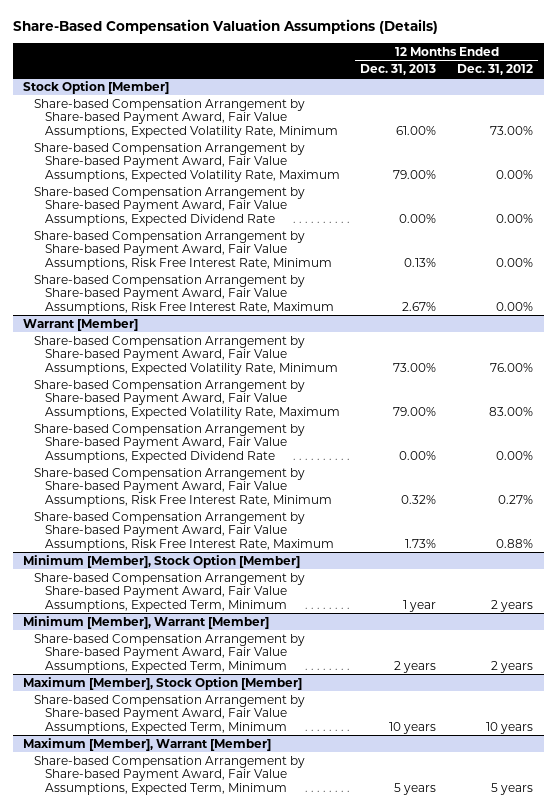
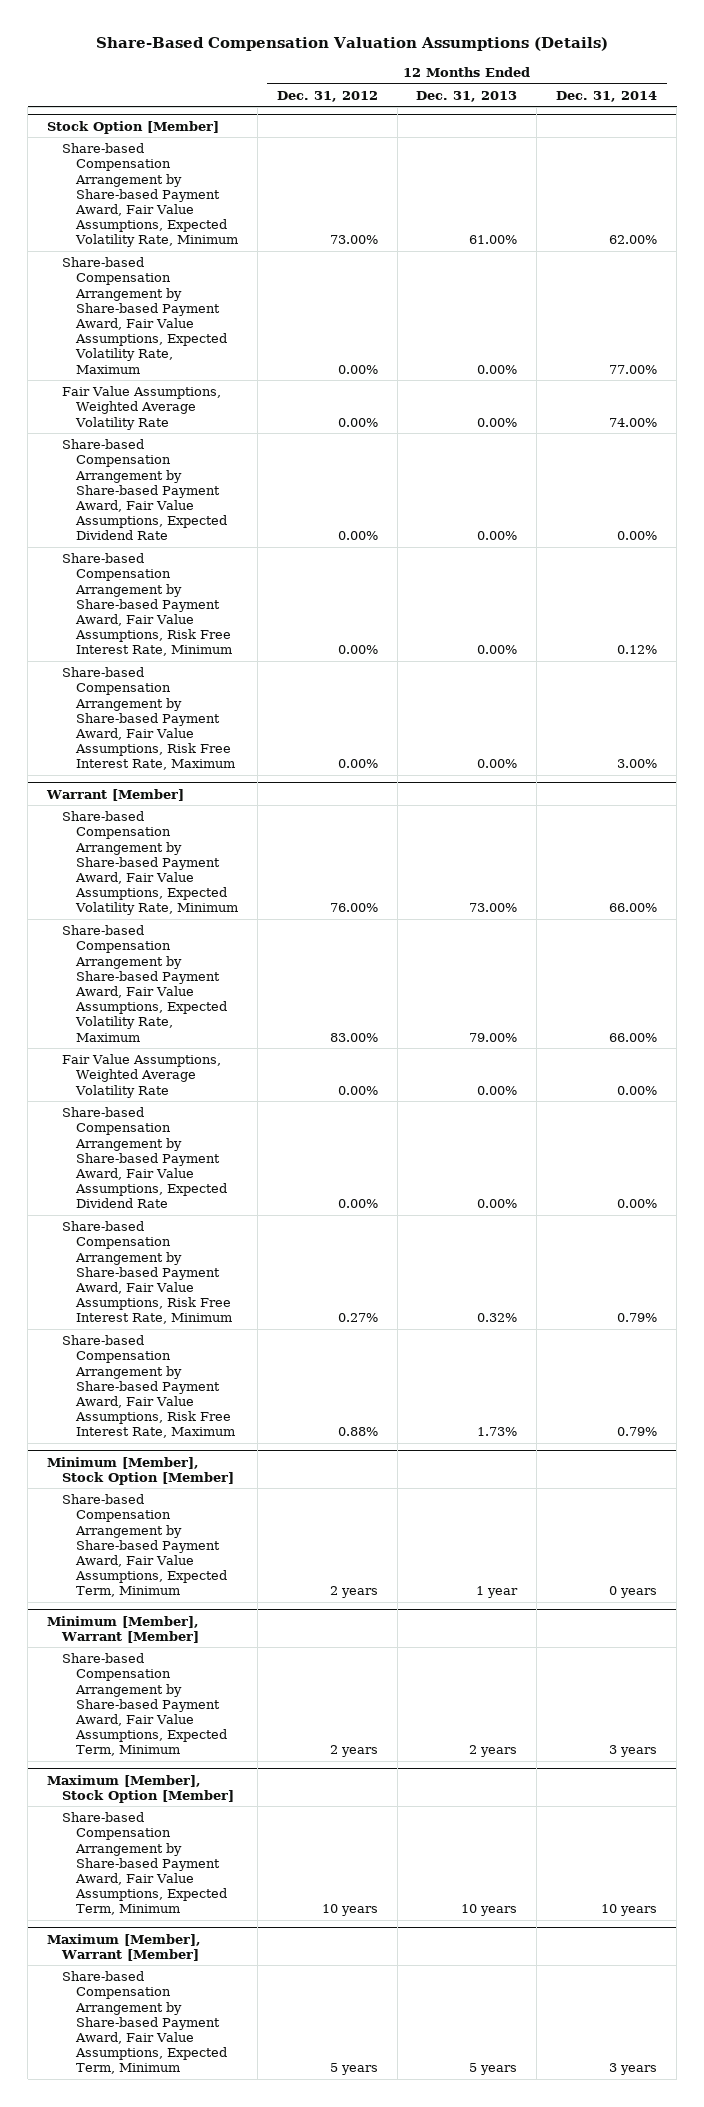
- | 12 Months Ended Dec. 31, 2013 | 12 Months Ended Dec. 31, 2012
+ | 12 Months Ended Dec. 31, 2012 | 12 Months Ended Dec. 31, 2013 | 12 Months Ended Dec. 31, 2014
@ Stock Option [Member]
- Share-based Compensation Arrangement by Share-based Payment Award, Fair Value Assumptions, Expected Volatility Rate, Maximum | 79.00% | 0.00%
+ Share-based Compensation Arrangement by Share-based Payment Award, Fair Value Assumptions, Expected Volatility Rate, Maximum | 0.00% | 0.00% | 77.00%
+ Fair Value Assumptions, Weighted Average Volatility Rate | 0.00% | 0.00% | 74.00%
- Share-based Compensation Arrangement by Share-based Payment Award, Fair Value Assumptions, Risk Free Interest Rate, Minimum | 0.13% | 0.00%
- Share-based Compensation Arrangement by Share-based Payment Award, Fair Value Assumptions, Risk Free Interest Rate, Maximum | 2.67% | 0.00%
+ Share-based Compensation Arrangement by Share-based Payment Award, Fair Value Assumptions, Risk Free Interest Rate, Minimum | 0.00% | 0.00% | 0.12%
+ Share-based Compensation Arrangement by Share-based Payment Award, Fair Value Assumptions, Risk Free Interest Rate, Maximum | 0.00% | 0.00% | 3.00%
@ Warrant [Member]
+ Fair Value Assumptions, Weighted Average Volatility Rate | 0.00% | 0.00% | 0.00%

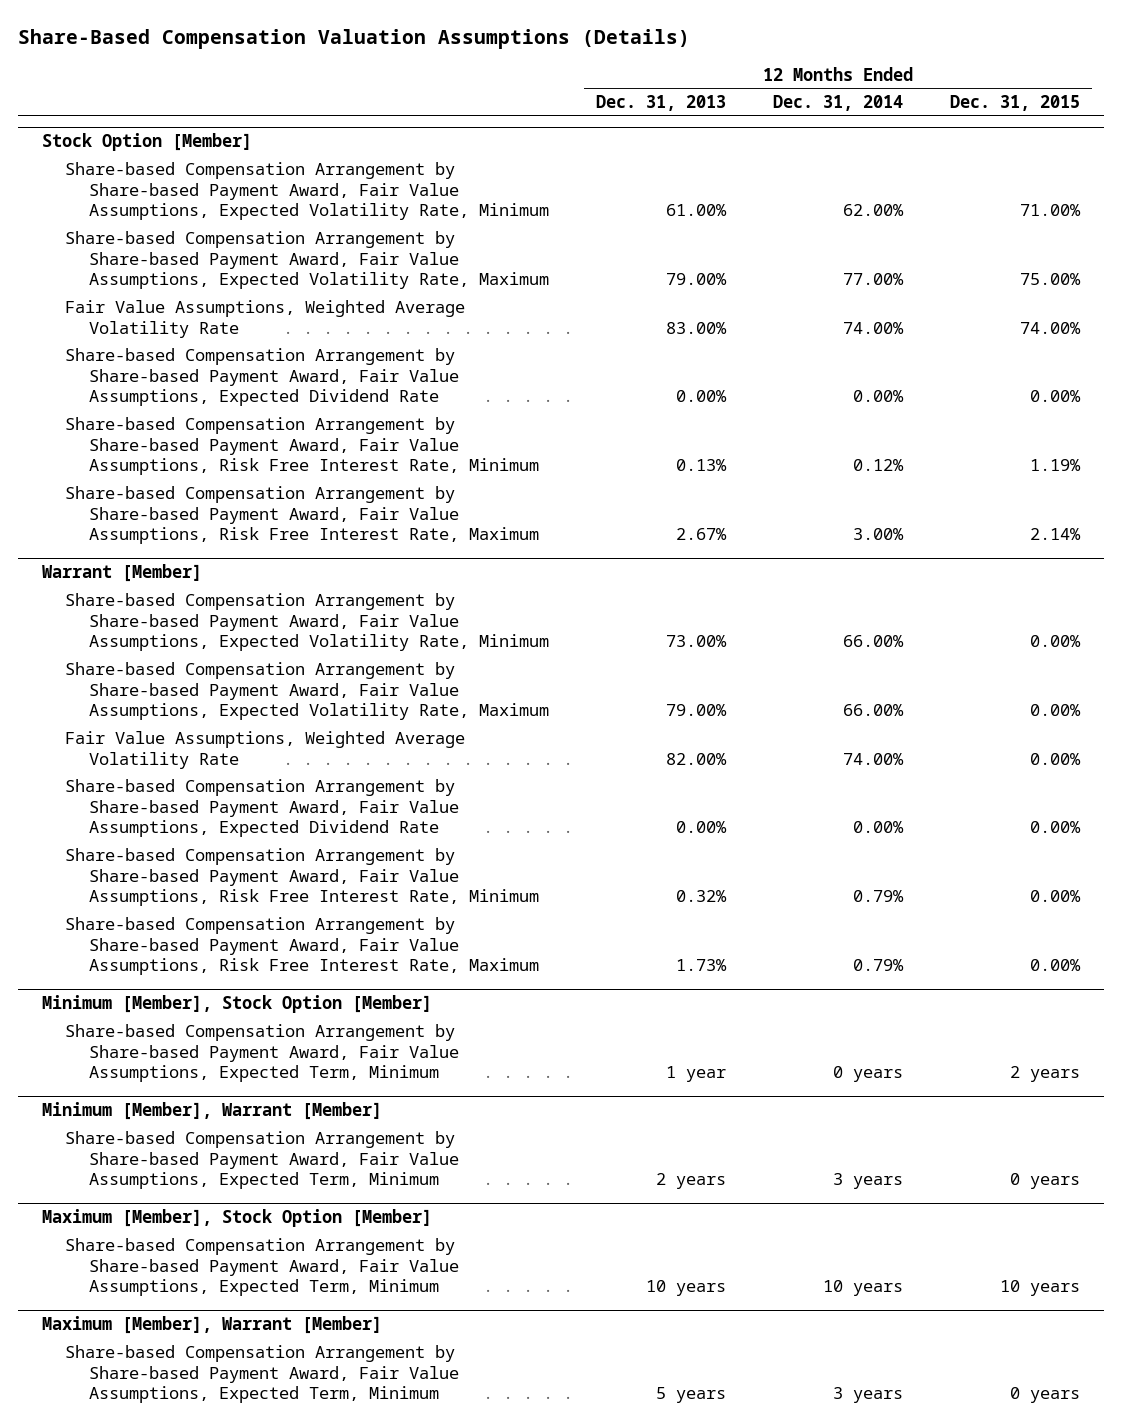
- | 12 Months Ended Dec. 31, 2012 | 12 Months Ended Dec. 31, 2013 | 12 Months Ended Dec. 31, 2014
+ | 12 Months Ended Dec. 31, 2013 | 12 Months Ended Dec. 31, 2014 | 12 Months Ended Dec. 31, 2015
@ Stock Option [Member]
- Share-based Compensation Arrangement by Share-based Payment Award, Fair Value Assumptions, Expected Volatility Rate, Maximum | 0.00% | 0.00% | 77.00%
- Fair Value Assumptions, Weighted Average Volatility Rate | 0.00% | 0.00% | 74.00%
+ Share-based Compensation Arrangement by Share-based Payment Award, Fair Value Assumptions, Expected Volatility Rate, Maximum | 79.00% | 77.00% | 75.00%
+ Fair Value Assumptions, Weighted Average Volatility Rate | 83.00% | 74.00% | 74.00%
- Share-based Compensation Arrangement by Share-based Payment Award, Fair Value Assumptions, Risk Free Interest Rate, Minimum | 0.00% | 0.00% | 0.12%
- Share-based Compensation Arrangement by Share-based Payment Award, Fair Value Assumptions, Risk Free Interest Rate, Maximum | 0.00% | 0.00% | 3.00%
+ Share-based Compensation Arrangement by Share-based Payment Award, Fair Value Assumptions, Risk Free Interest Rate, Minimum | 0.13% | 0.12% | 1.19%
+ Share-based Compensation Arrangement by Share-based Payment Award, Fair Value Assumptions, Risk Free Interest Rate, Maximum | 2.67% | 3.00% | 2.14%
@ Warrant [Member]
- Fair Value Assumptions, Weighted Average Volatility Rate | 0.00% | 0.00% | 0.00%
+ Fair Value Assumptions, Weighted Average Volatility Rate | 82.00% | 74.00% | 0.00%

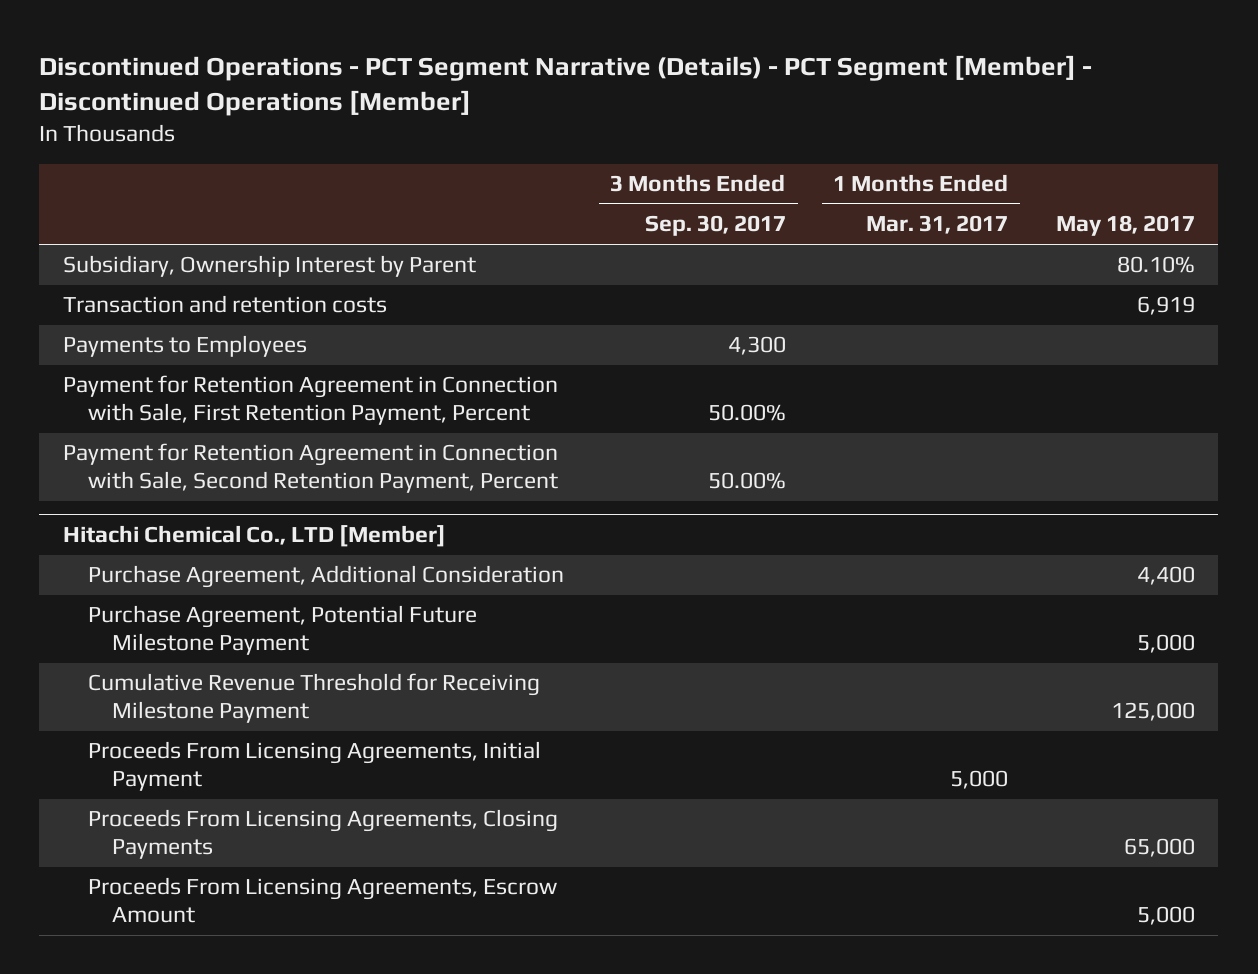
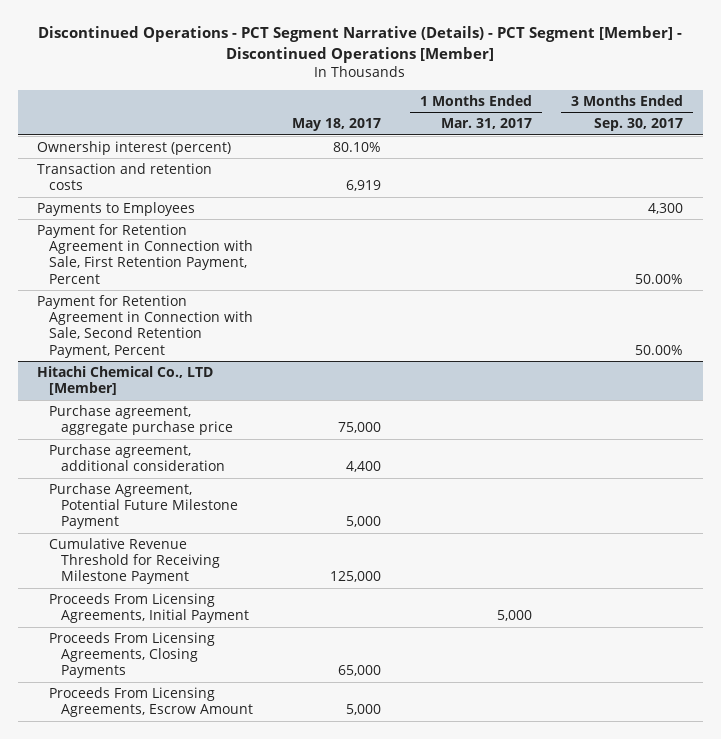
- | 3 Months Ended Sep. 30, 2017 | 1 Months Ended Mar. 31, 2017 | May 18, 2017
+ | May 18, 2017 | 1 Months Ended Mar. 31, 2017 | 3 Months Ended Sep. 30, 2017
- Subsidiary, Ownership Interest by Parent | | | 80.10%
+ Ownership interest (percent) | 80.10% | |
@ Hitachi Chemical Co., LTD [Member]
- Purchase Agreement, Additional Consideration | | | 4,400
+ Purchase agreement, aggregate purchase price | 75,000 | |
+ Purchase agreement, additional consideration | 4,400 | |

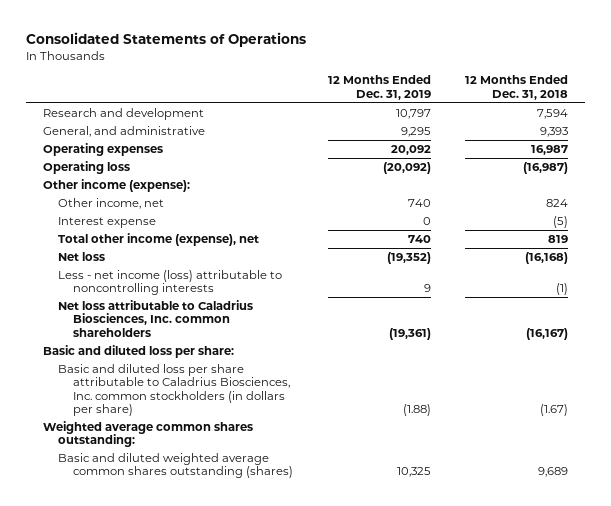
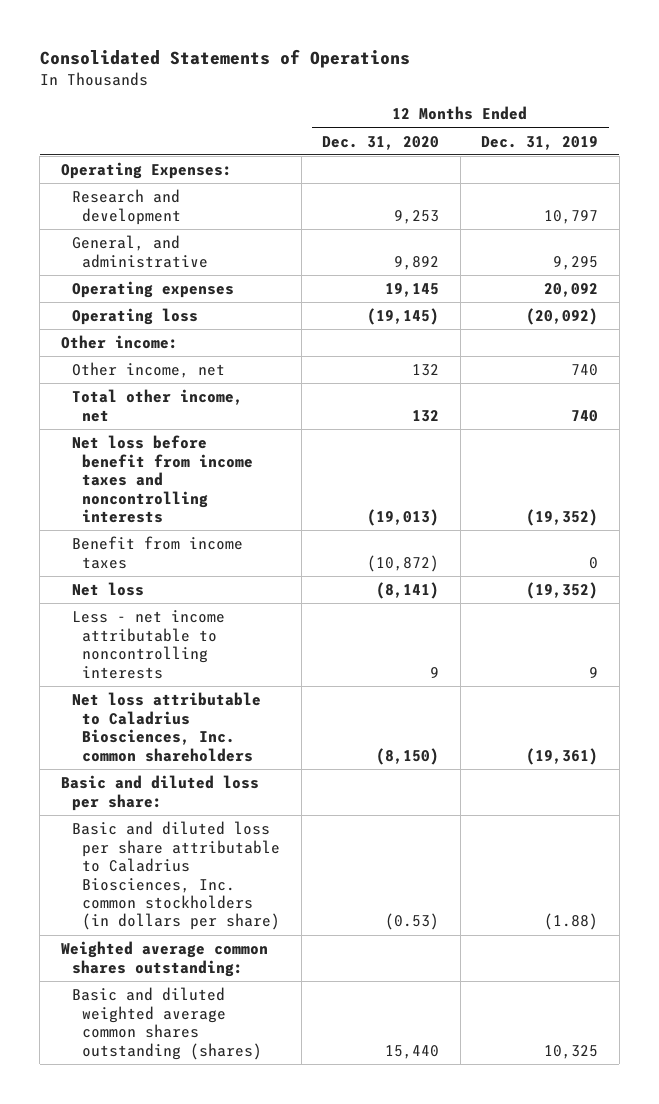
- | 12 Months Ended Dec. 31, 2019 | 12 Months Ended Dec. 31, 2018
+ | 12 Months Ended Dec. 31, 2020 | 12 Months Ended Dec. 31, 2019
+ Operating Expenses:
- Other income (expense):
+ Other income:
- Interest expense | 0 | (5)
- Total other income (expense), net | 740 | 819
+ Total other income, net | 132 | 740
+ Net loss before benefit from income taxes and noncontrolling interests | (19,013) | (19,352)
+ Benefit from income taxes | (10,872) | 0
- Less - net income (loss) attributable to noncontrolling interests | 9 | (1)
+ Less - net income attributable to noncontrolling interests | 9 | 9

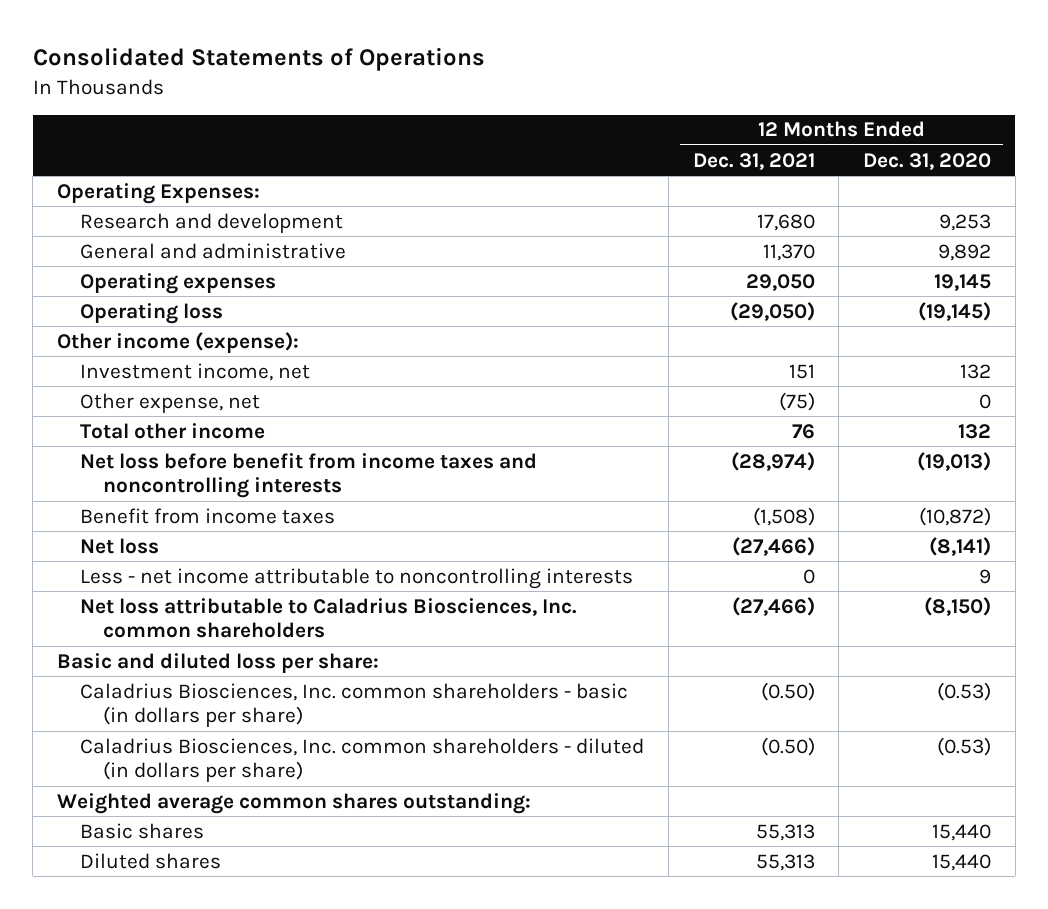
- | 12 Months Ended Dec. 31, 2020 | 12 Months Ended Dec. 31, 2019
+ | 12 Months Ended Dec. 31, 2021 | 12 Months Ended Dec. 31, 2020
- General, and administrative | 9,892 | 9,295
+ General and administrative | 11,370 | 9,892
- Other income:
- Other income, net | 132 | 740
- Total other income, net | 132 | 740
+ Other income (expense):
+ Investment income, net | 151 | 132
+ Other expense, net | (75) | 0
+ Total other income | 76 | 132
- Basic and diluted loss per share attributable to Caladrius Biosciences, Inc. common stockholders (in dollars per share) | (0.53) | (1.88)
+ Caladrius Biosciences, Inc. common shareholders - basic (in dollars per share) | (0.50) | (0.53)
+ Caladrius Biosciences, Inc. common shareholders - diluted (in dollars per share) | (0.50) | (0.53)
- Basic and diluted weighted average common shares outstanding (shares) | 15,440 | 10,325
+ Basic shares | 55,313 | 15,440
+ Diluted shares | 55,313 | 15,440

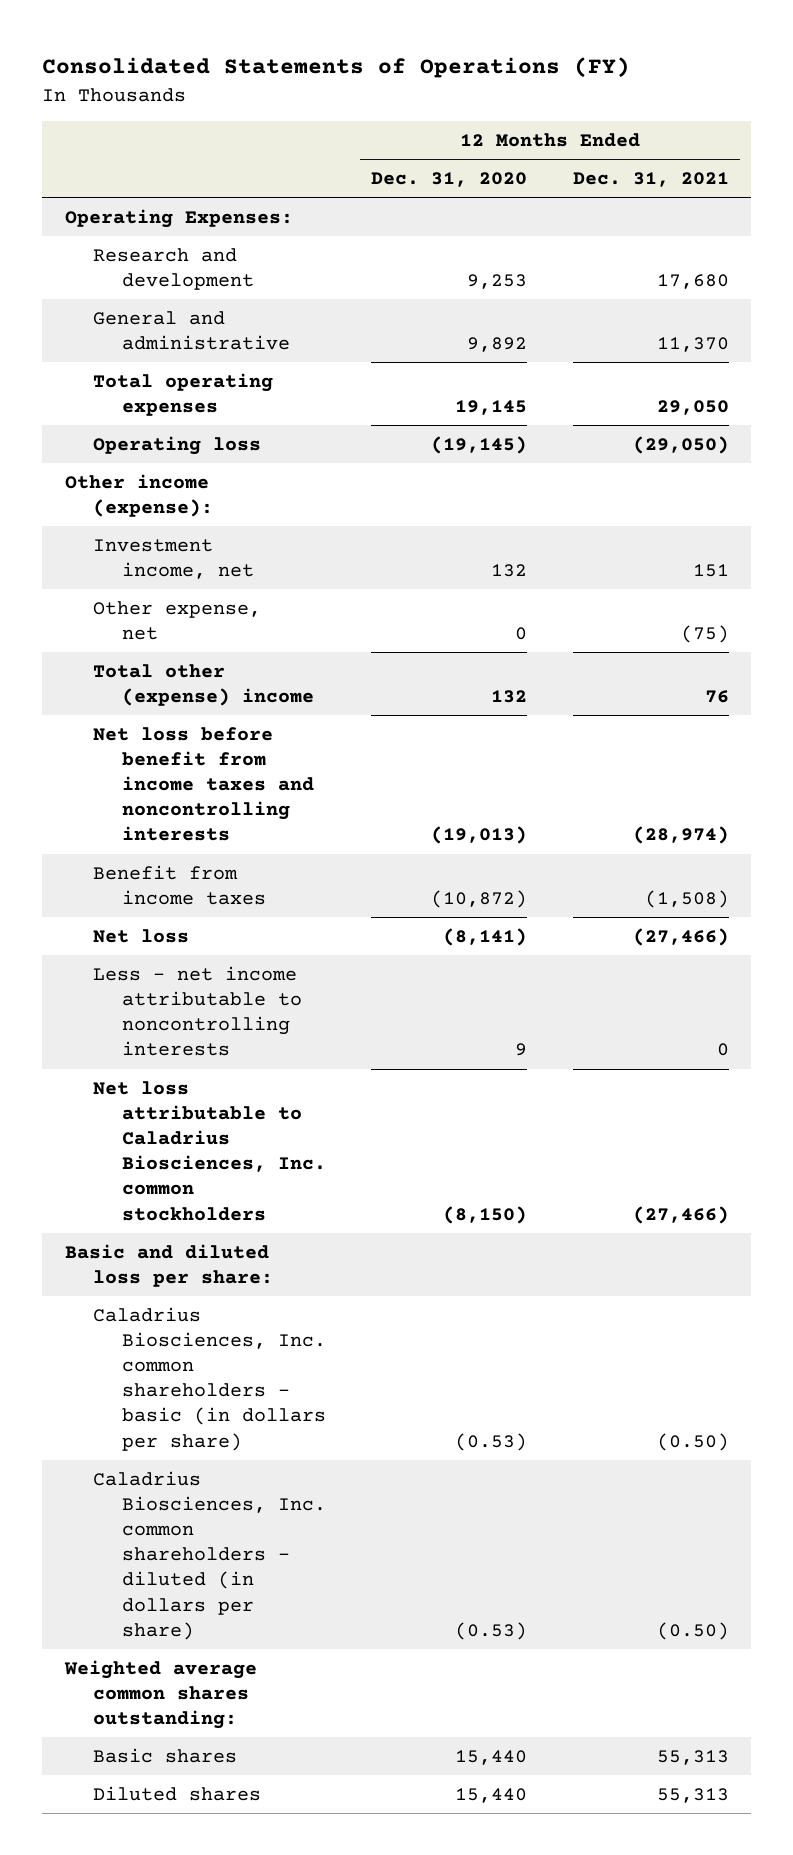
- Consolidated Statements of Operations
+ Consolidated Statements of Operations (FY)
- | 12 Months Ended Dec. 31, 2021 | 12 Months Ended Dec. 31, 2020
+ | 12 Months Ended Dec. 31, 2020 | 12 Months Ended Dec. 31, 2021
- Operating expenses | 29,050 | 19,145
+ Total operating expenses | 19,145 | 29,050
- Total other income | 76 | 132
+ Total other (expense) income | 132 | 76
- Net loss attributable to Caladrius Biosciences, Inc. common shareholders | (27,466) | (8,150)
+ Net loss attributable to Caladrius Biosciences, Inc. common stockholders | (8,150) | (27,466)

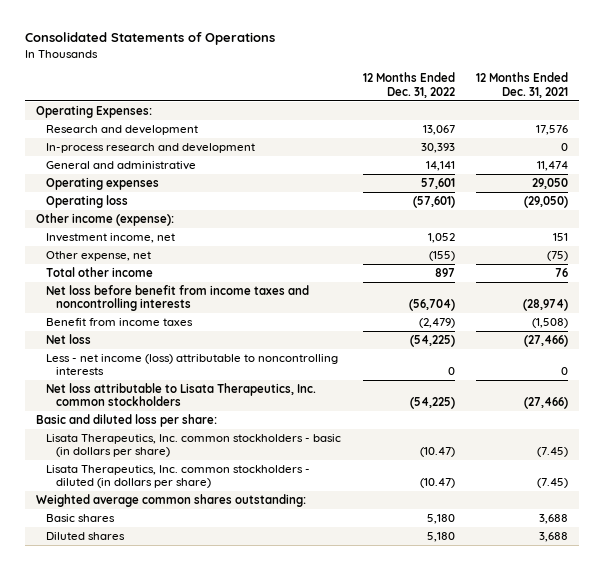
- Consolidated Statements of Operations (FY)
+ Consolidated Statements of Operations
- | 12 Months Ended Dec. 31, 2020 | 12 Months Ended Dec. 31, 2021
+ | 12 Months Ended Dec. 31, 2022 | 12 Months Ended Dec. 31, 2021
- Research and development | 9,253 | 17,680
- General and administrative | 9,892 | 11,370
- Total operating expenses | 19,145 | 29,050
+ Research and development | 13,067 | 17,576
+ In-process research and development | 30,393 | 0
+ General and administrative | 14,141 | 11,474
+ Operating expenses | 57,601 | 29,050
- Total other (expense) income | 132 | 76
+ Total other income | 897 | 76
- Less - net income attributable to noncontrolling interests | 9 | 0
- Net loss attributable to Caladrius Biosciences, Inc. common stockholders | (8,150) | (27,466)
+ Less - net income (loss) attributable to noncontrolling interests | 0 | 0
+ Net loss attributable to Lisata Therapeutics, Inc. common stockholders | (54,225) | (27,466)
- Caladrius Biosciences, Inc. common shareholders - basic (in dollars per share) | (0.53) | (0.50)
- Caladrius Biosciences, Inc. common shareholders - diluted (in dollars per share) | (0.53) | (0.50)
+ Lisata Therapeutics, Inc. common stockholders - basic (in dollars per share) | (10.47) | (7.45)
+ Lisata Therapeutics, Inc. common stockholders - diluted (in dollars per share) | (10.47) | (7.45)
- Basic shares | 15,440 | 55,313
- Diluted shares | 15,440 | 55,313
+ Basic shares | 5,180 | 3,688
+ Diluted shares | 5,180 | 3,688

